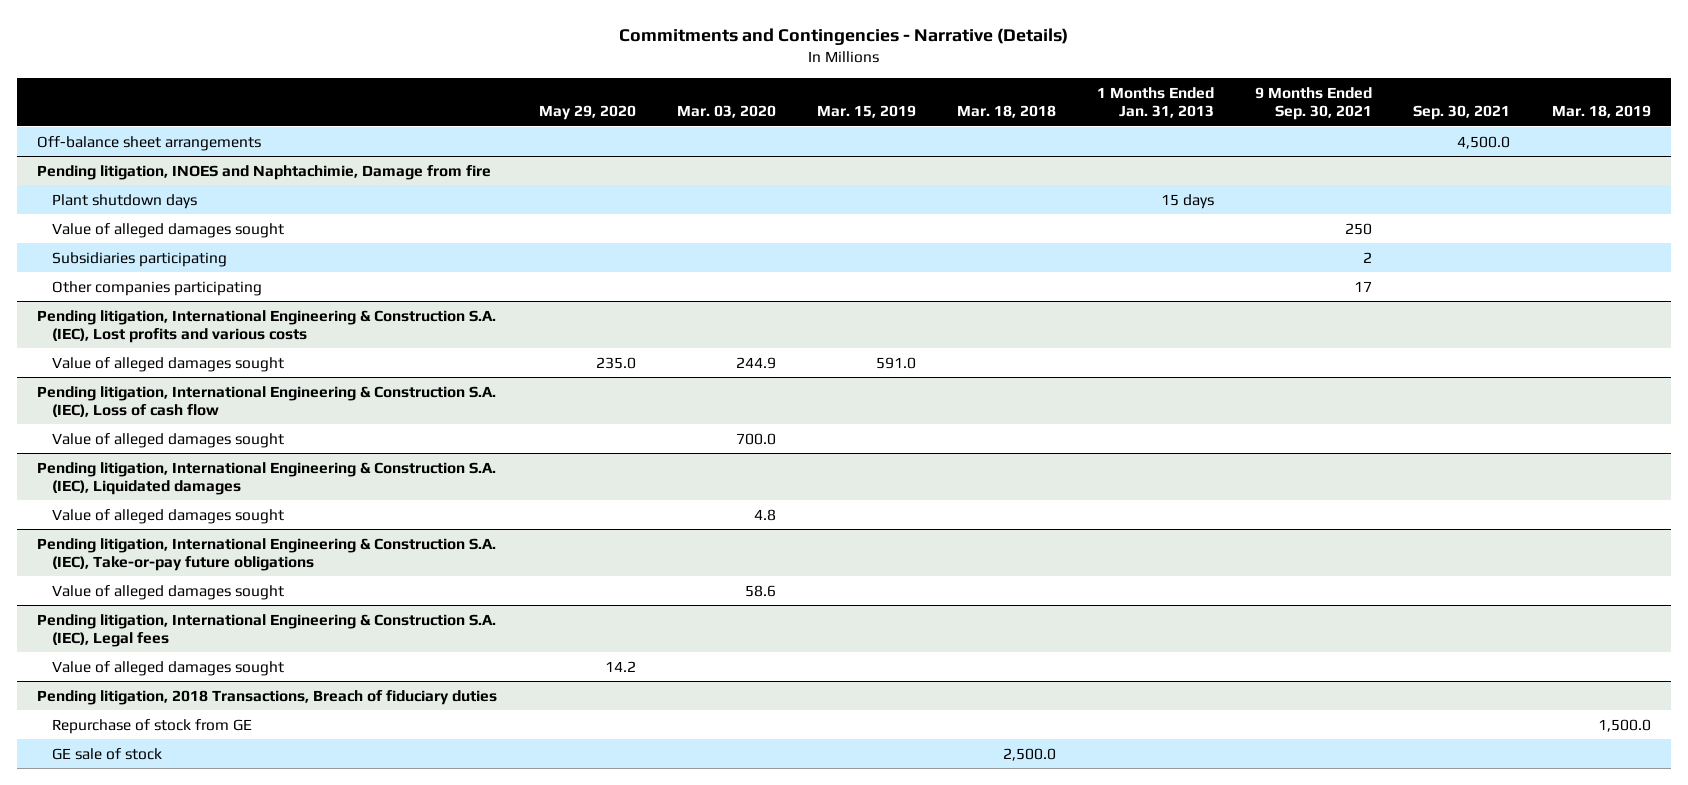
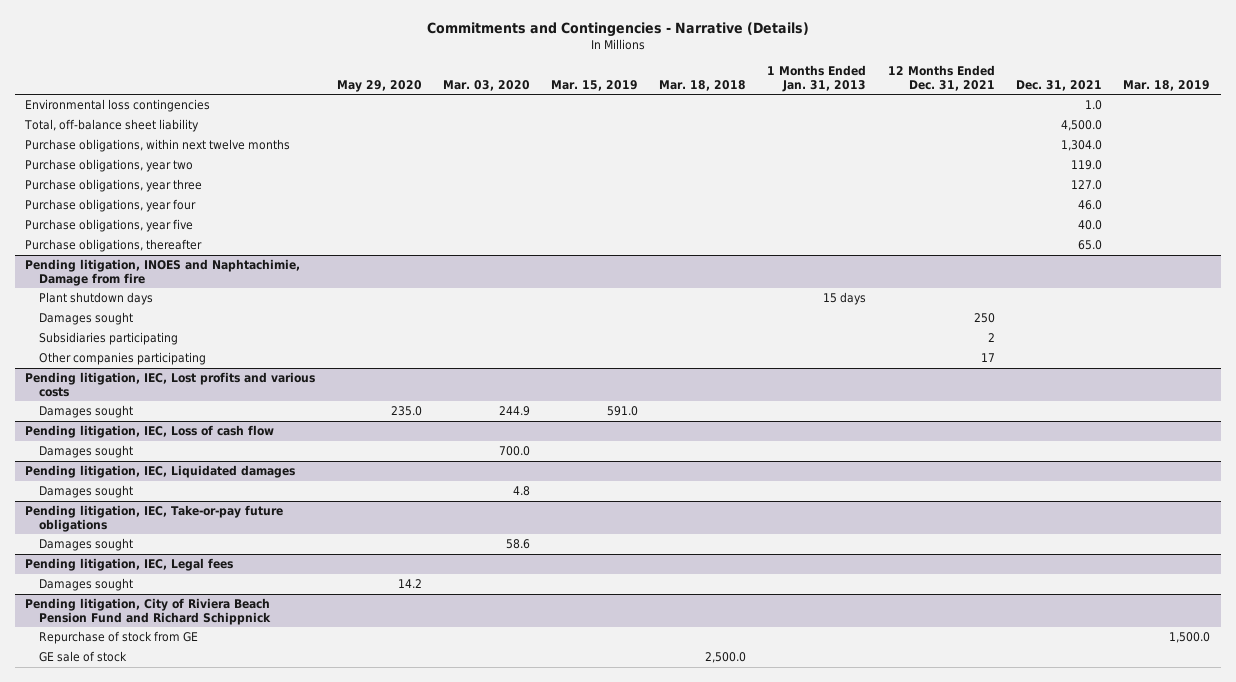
- | May 29, 2020 | Mar. 03, 2020 | Mar. 15, 2019 | Mar. 18, 2018 | 1 Months Ended Jan. 31, 2013 | 9 Months Ended Sep. 30, 2021 | Sep. 30, 2021 | Mar. 18, 2019
+ | May 29, 2020 | Mar. 03, 2020 | Mar. 15, 2019 | Mar. 18, 2018 | 1 Months Ended Jan. 31, 2013 | 12 Months Ended Dec. 31, 2021 | Dec. 31, 2021 | Mar. 18, 2019
- Off-balance sheet arrangements | | | | | | | 4,500.0 |
+ Environmental loss contingencies | | | | | | | 1.0 |
+ Total, off-balance sheet liability | | | | | | | 4,500.0 |
+ Purchase obligations, within next twelve months | | | | | | | 1,304.0 |
+ Purchase obligations, year two | | | | | | | 119.0 |
+ Purchase obligations, year three | | | | | | | 127.0 |
+ Purchase obligations, year four | | | | | | | 46.0 |
+ Purchase obligations, year five | | | | | | | 40.0 |
+ Purchase obligations, thereafter | | | | | | | 65.0 |
@ Pending litigation, INOES and Naphtachimie, Damage from fire
- Value of alleged damages sought | | | | | | 250 | |
+ Damages sought | | | | | | 250 | |
- Pending litigation, International Engineering & Construction S.A. (IEC), Lost profits and various costs
- Value of alleged damages sought | 235.0 | 244.9 | 591.0 | | | | |
- Pending litigation, International Engineering & Construction S.A. (IEC), Loss of cash flow
- Value of alleged damages sought | | 700.0 | | | | | |
- Pending litigation, International Engineering & Construction S.A. (IEC), Liquidated damages
- Value of alleged damages sought | | 4.8 | | | | | |
- Pending litigation, International Engineering & Construction S.A. (IEC), Take-or-pay future obligations
- Value of alleged damages sought | | 58.6 | | | | | |
- Pending litigation, International Engineering & Construction S.A. (IEC), Legal fees
- Value of alleged damages sought | 14.2 | | | | | | |
- Pending litigation, 2018 Transactions, Breach of fiduciary duties
+ Pending litigation, IEC, Lost profits and various costs
+ Damages sought | 235.0 | 244.9 | 591.0 | | | | |
+ Pending litigation, IEC, Loss of cash flow
+ Damages sought | | 700.0 | | | | | |
+ Pending litigation, IEC, Liquidated damages
+ Damages sought | | 4.8 | | | | | |
+ Pending litigation, IEC, Take-or-pay future obligations
+ Damages sought | | 58.6 | | | | | |
+ Pending litigation, IEC, Legal fees
+ Damages sought | 14.2 | | | | | | |
+ Pending litigation, City of Riviera Beach Pension Fund and Richard Schippnick

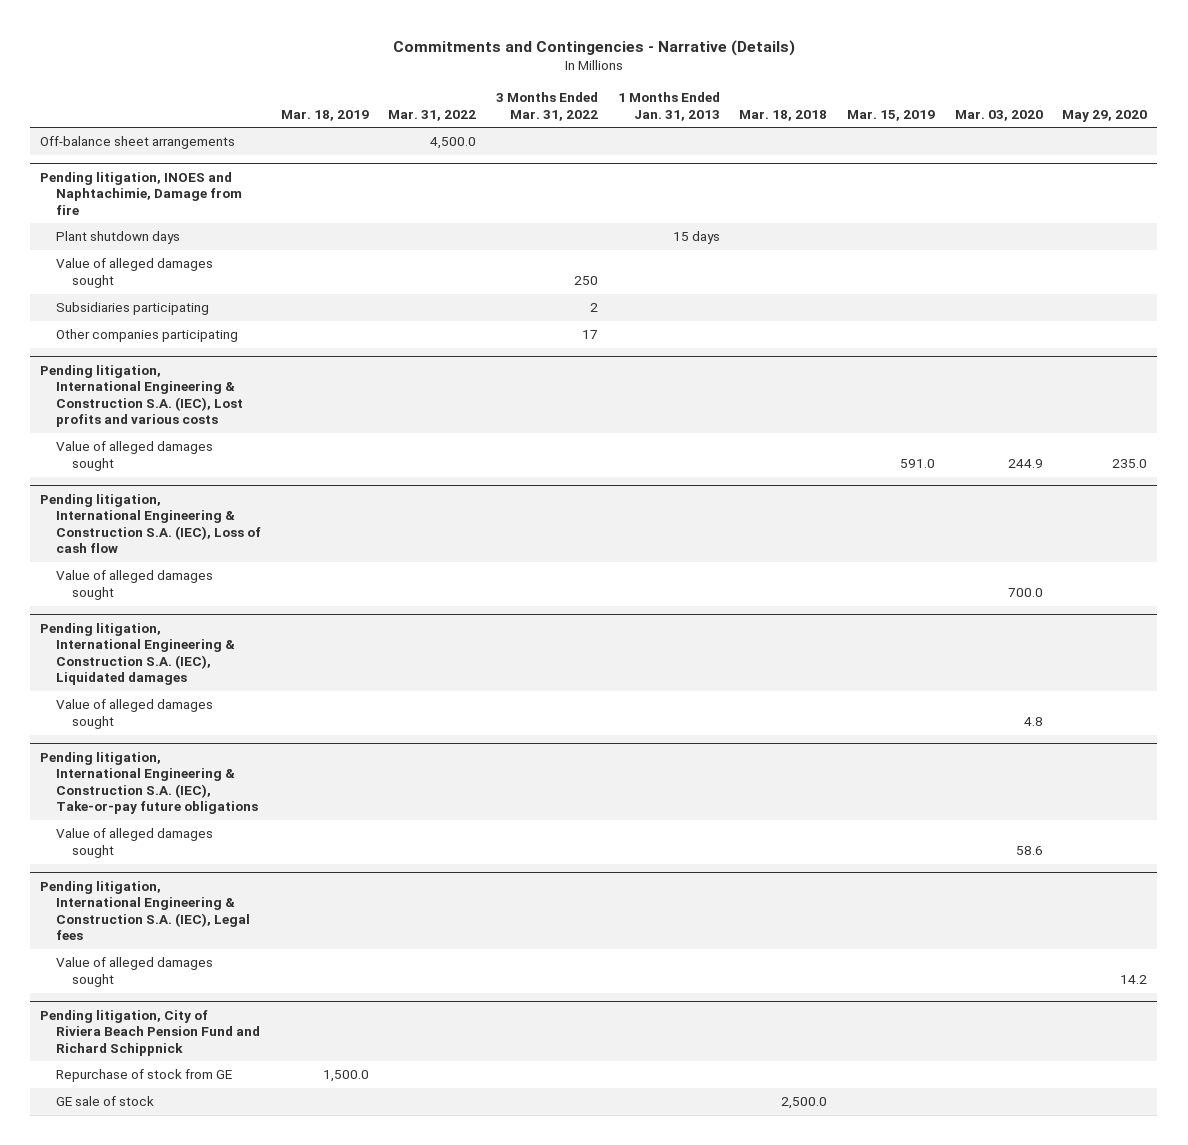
- | May 29, 2020 | Mar. 03, 2020 | Mar. 15, 2019 | Mar. 18, 2018 | 1 Months Ended Jan. 31, 2013 | 12 Months Ended Dec. 31, 2021 | Dec. 31, 2021 | Mar. 18, 2019
+ | Mar. 18, 2019 | Mar. 31, 2022 | 3 Months Ended Mar. 31, 2022 | 1 Months Ended Jan. 31, 2013 | Mar. 18, 2018 | Mar. 15, 2019 | Mar. 03, 2020 | May 29, 2020
- Environmental loss contingencies | | | | | | | 1.0 |
- Total, off-balance sheet liability | | | | | | | 4,500.0 |
- Purchase obligations, within next twelve months | | | | | | | 1,304.0 |
- Purchase obligations, year two | | | | | | | 119.0 |
- Purchase obligations, year three | | | | | | | 127.0 |
- Purchase obligations, year four | | | | | | | 46.0 |
- Purchase obligations, year five | | | | | | | 40.0 |
- Purchase obligations, thereafter | | | | | | | 65.0 |
+ Off-balance sheet arrangements | | 4,500.0 | | | | | |
@ Pending litigation, INOES and Naphtachimie, Damage from fire
- Damages sought | | | | | | 250 | |
+ Value of alleged damages sought | | | 250 | | | | |
- Pending litigation, IEC, Lost profits and various costs
- Damages sought | 235.0 | 244.9 | 591.0 | | | | |
- Pending litigation, IEC, Loss of cash flow
- Damages sought | | 700.0 | | | | | |
- Pending litigation, IEC, Liquidated damages
- Damages sought | | 4.8 | | | | | |
- Pending litigation, IEC, Take-or-pay future obligations
- Damages sought | | 58.6 | | | | | |
- Pending litigation, IEC, Legal fees
- Damages sought | 14.2 | | | | | | |
+ Pending litigation, International Engineering & Construction S.A. (IEC), Lost profits and various costs
+ Value of alleged damages sought | | | | | | 591.0 | 244.9 | 235.0
+ Pending litigation, International Engineering & Construction S.A. (IEC), Loss of cash flow
+ Value of alleged damages sought | | | | | | | 700.0 |
+ Pending litigation, International Engineering & Construction S.A. (IEC), Liquidated damages
+ Value of alleged damages sought | | | | | | | 4.8 |
+ Pending litigation, International Engineering & Construction S.A. (IEC), Take-or-pay future obligations
+ Value of alleged damages sought | | | | | | | 58.6 |
+ Pending litigation, International Engineering & Construction S.A. (IEC), Legal fees
+ Value of alleged damages sought | | | | | | | | 14.2

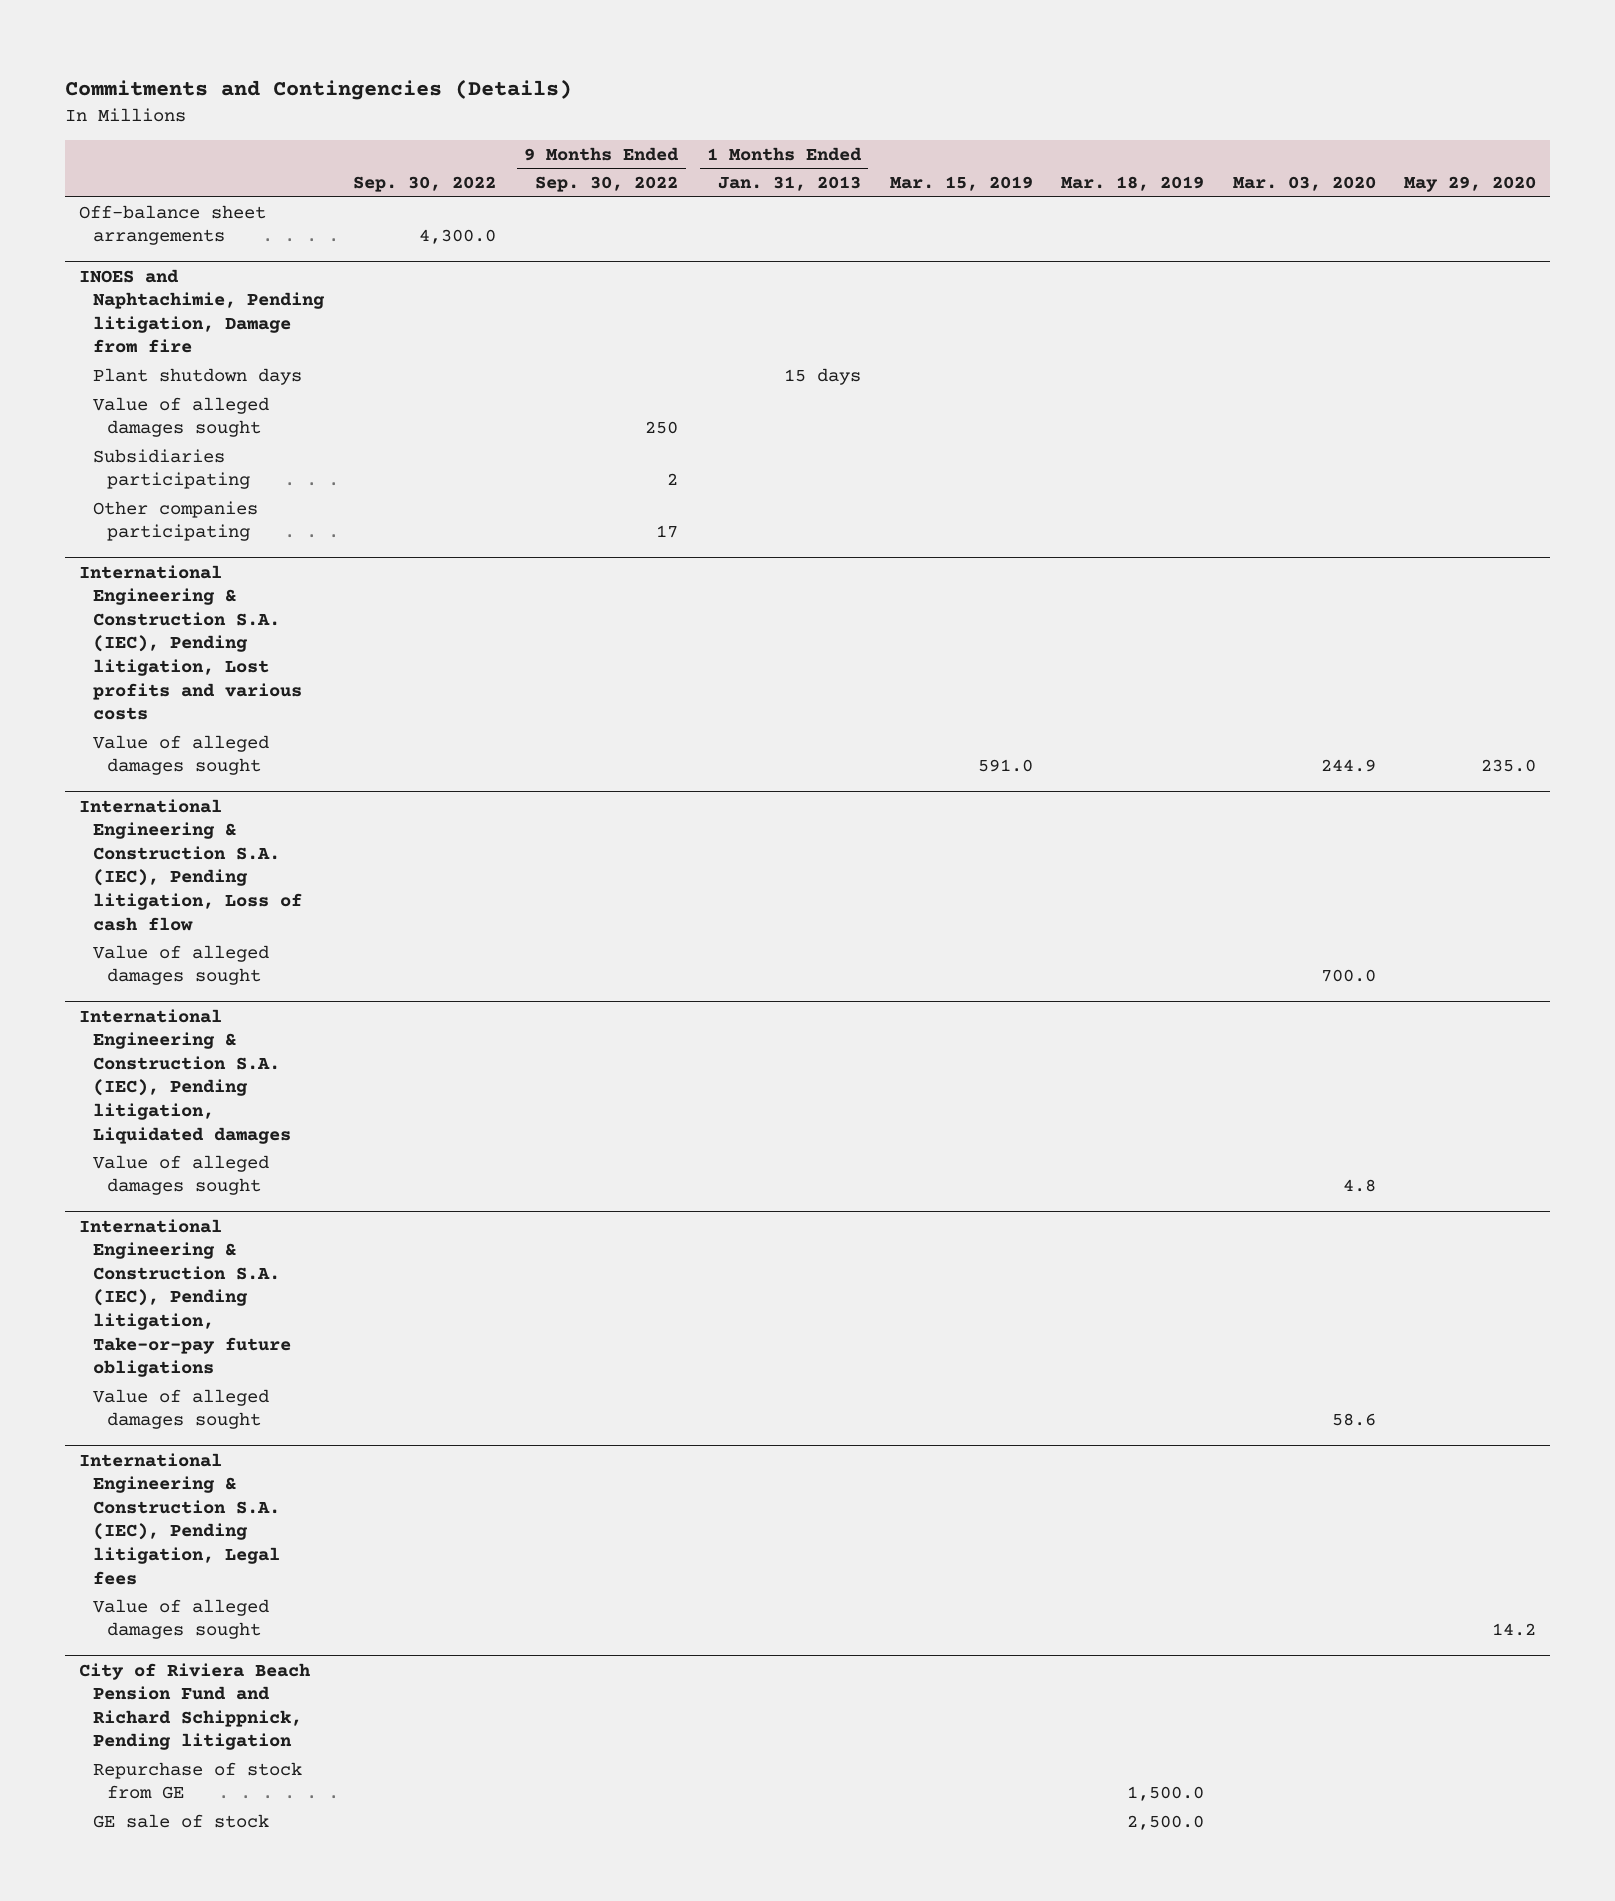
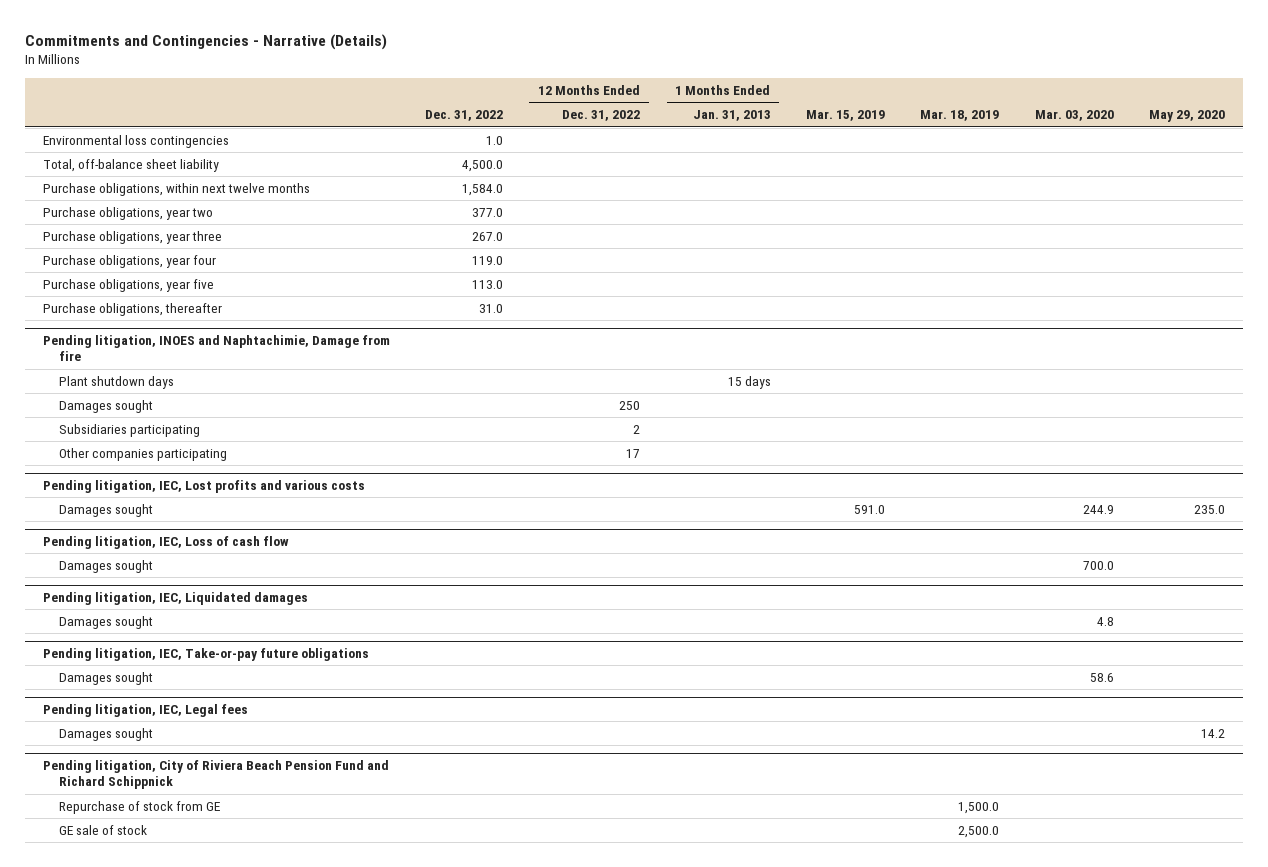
- Commitments and Contingencies (Details)
+ Commitments and Contingencies - Narrative (Details)
- | Sep. 30, 2022 | 9 Months Ended Sep. 30, 2022 | 1 Months Ended Jan. 31, 2013 | Mar. 15, 2019 | Mar. 18, 2019 | Mar. 03, 2020 | May 29, 2020
+ | Dec. 31, 2022 | 12 Months Ended Dec. 31, 2022 | 1 Months Ended Jan. 31, 2013 | Mar. 15, 2019 | Mar. 18, 2019 | Mar. 03, 2020 | May 29, 2020
- Off-balance sheet arrangements | 4,300.0 | | | | | |
- INOES and Naphtachimie, Pending litigation, Damage from fire
+ Environmental loss contingencies | 1.0 | | | | | |
+ Total, off-balance sheet liability | 4,500.0 | | | | | |
+ Purchase obligations, within next twelve months | 1,584.0 | | | | | |
+ Purchase obligations, year two | 377.0 | | | | | |
+ Purchase obligations, year three | 267.0 | | | | | |
+ Purchase obligations, year four | 119.0 | | | | | |
+ Purchase obligations, year five | 113.0 | | | | | |
+ Purchase obligations, thereafter | 31.0 | | | | | |
+ Pending litigation, INOES and Naphtachimie, Damage from fire
- Value of alleged damages sought | | 250 | | | | |
+ Damages sought | | 250 | | | | |
- International Engineering & Construction S.A. (IEC), Pending litigation, Lost profits and various costs
- Value of alleged damages sought | | | | 591.0 | | 244.9 | 235.0
- International Engineering & Construction S.A. (IEC), Pending litigation, Loss of cash flow
- Value of alleged damages sought | | | | | | 700.0 |
- International Engineering & Construction S.A. (IEC), Pending litigation, Liquidated damages
- Value of alleged damages sought | | | | | | 4.8 |
- International Engineering & Construction S.A. (IEC), Pending litigation, Take-or-pay future obligations
- Value of alleged damages sought | | | | | | 58.6 |
- International Engineering & Construction S.A. (IEC), Pending litigation, Legal fees
- Value of alleged damages sought | | | | | | | 14.2
- City of Riviera Beach Pension Fund and Richard Schippnick, Pending litigation
+ Pending litigation, IEC, Lost profits and various costs
+ Damages sought | | | | 591.0 | | 244.9 | 235.0
+ Pending litigation, IEC, Loss of cash flow
+ Damages sought | | | | | | 700.0 |
+ Pending litigation, IEC, Liquidated damages
+ Damages sought | | | | | | 4.8 |
+ Pending litigation, IEC, Take-or-pay future obligations
+ Damages sought | | | | | | 58.6 |
+ Pending litigation, IEC, Legal fees
+ Damages sought | | | | | | | 14.2
+ Pending litigation, City of Riviera Beach Pension Fund and Richard Schippnick

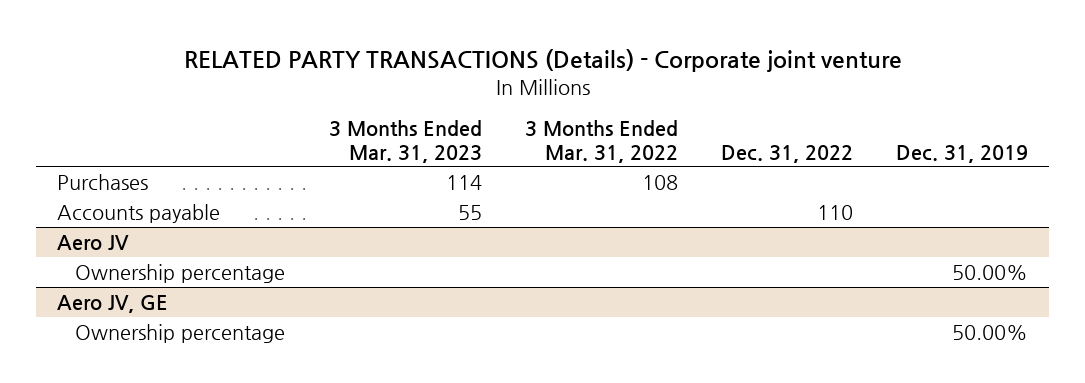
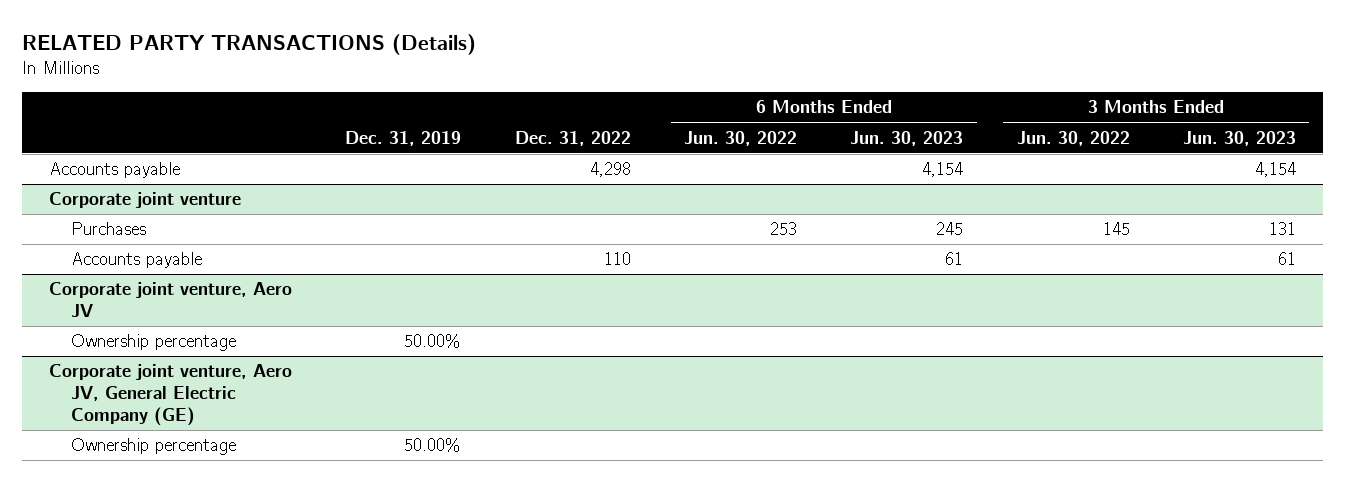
- RELATED PARTY TRANSACTIONS (Details) - Corporate joint venture
+ RELATED PARTY TRANSACTIONS (Details)
- | 3 Months Ended Mar. 31, 2023 | 3 Months Ended Mar. 31, 2022 | Dec. 31, 2022 | Dec. 31, 2019
+ | Dec. 31, 2019 | Dec. 31, 2022 | 6 Months Ended Jun. 30, 2022 | 6 Months Ended Jun. 30, 2023 | 3 Months Ended Jun. 30, 2022 | 3 Months Ended Jun. 30, 2023
- Purchases | 114 | 108 | |
- Accounts payable | 55 | | 110 |
- Aero JV
- Ownership percentage | | | | 50.00%
- Aero JV, GE
+ Accounts payable | | 4,298 | | 4,154 | | 4,154
+ Corporate joint venture
+ Purchases | | | 253 | 245 | 145 | 131
+ Accounts payable | | 110 | | 61 | | 61
+ Corporate joint venture, Aero JV
+ Ownership percentage | 50.00% | | | | |
+ Corporate joint venture, Aero JV, General Electric Company (GE)

